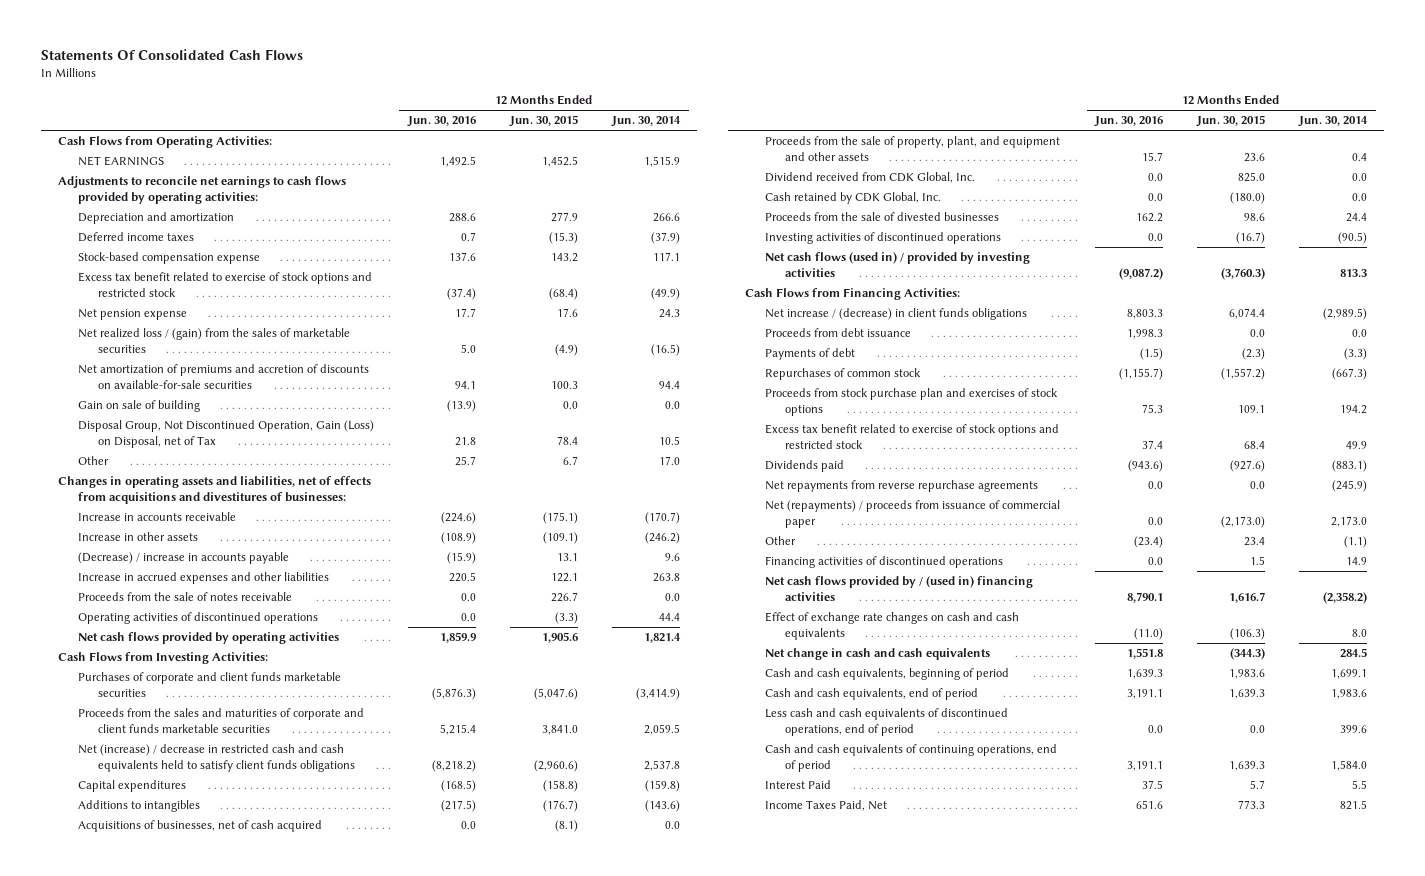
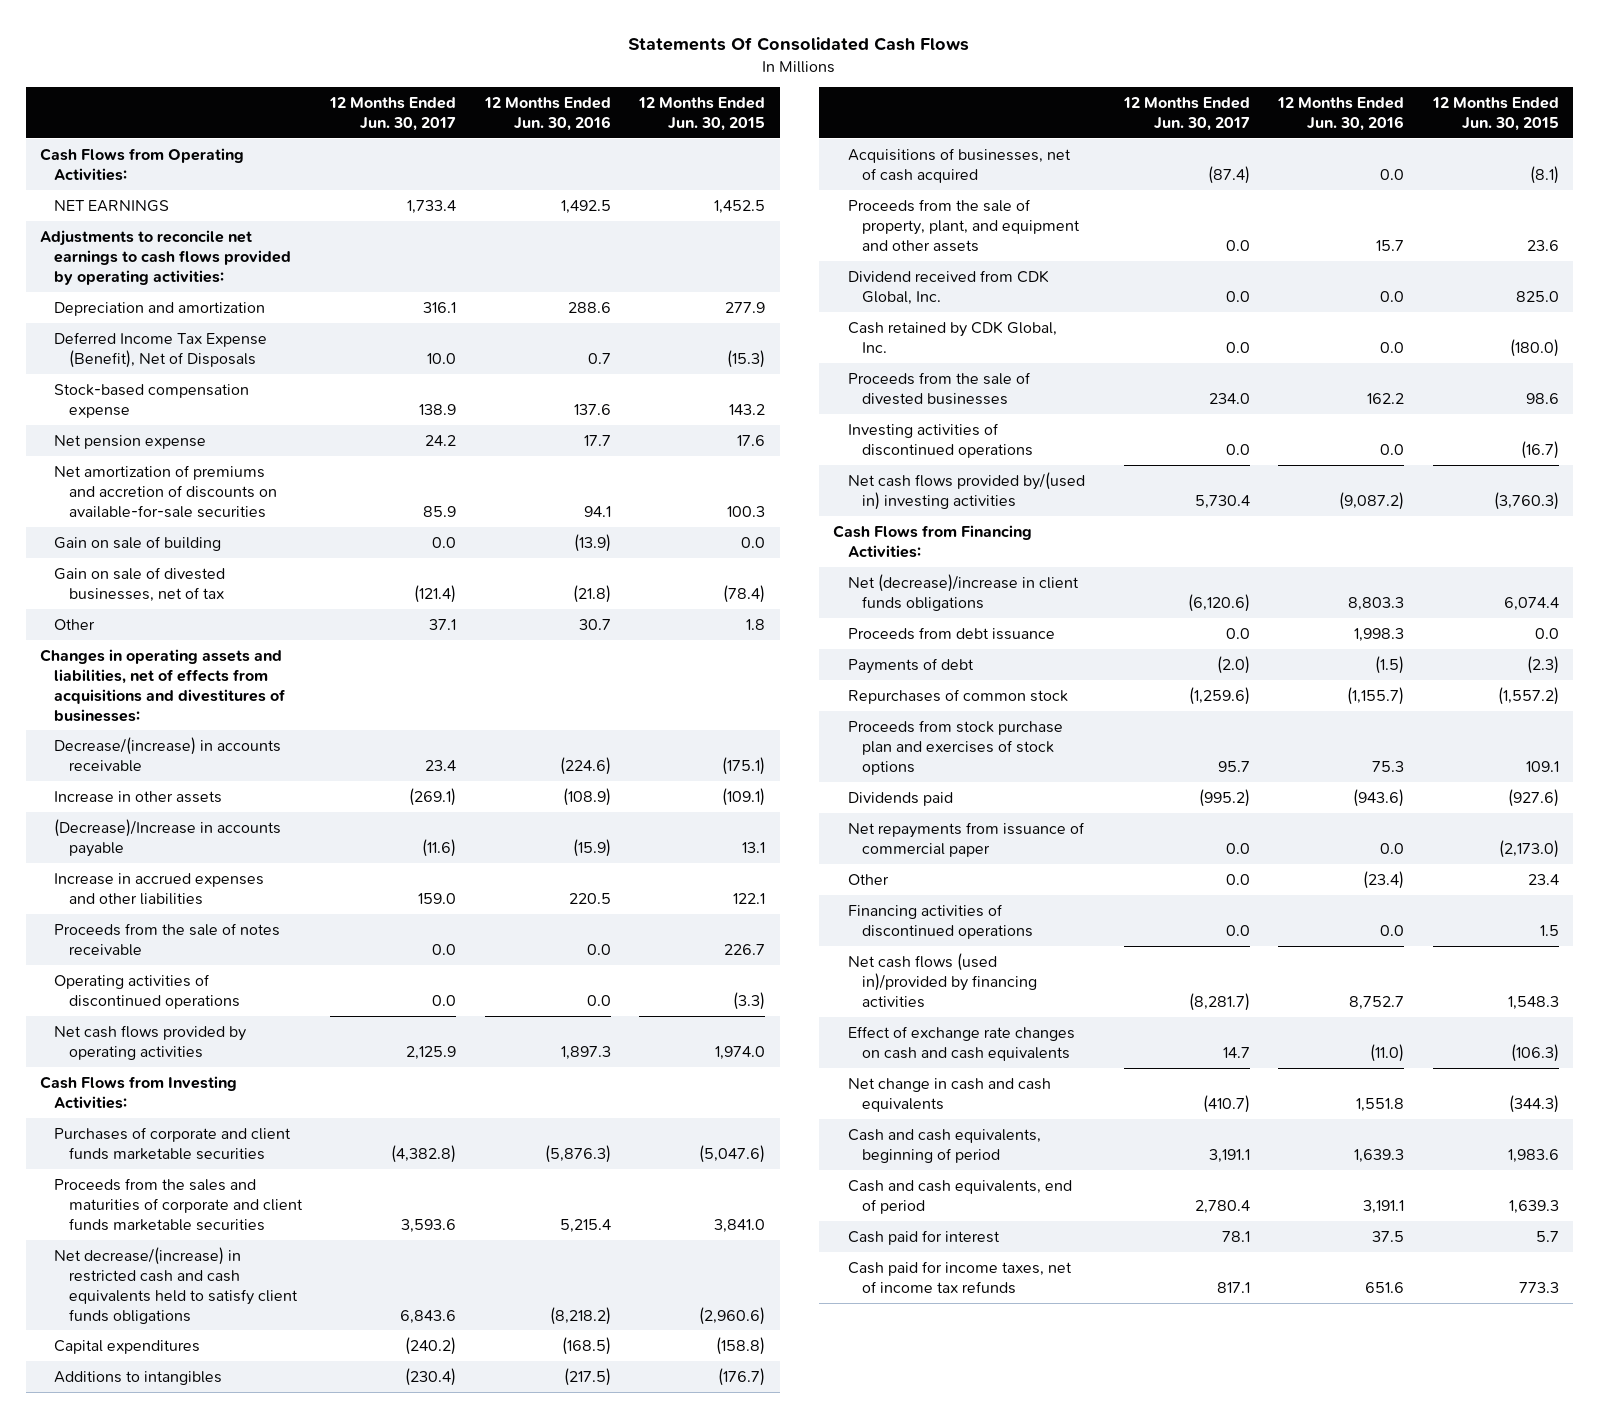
- | 12 Months Ended Jun. 30, 2016 | 12 Months Ended Jun. 30, 2015 | 12 Months Ended Jun. 30, 2014
+ | 12 Months Ended Jun. 30, 2017 | 12 Months Ended Jun. 30, 2016 | 12 Months Ended Jun. 30, 2015
- Deferred income taxes | 0.7 | (15.3) | (37.9)
+ Deferred Income Tax Expense (Benefit), Net of Disposals | 10.0 | 0.7 | (15.3)
- Excess tax benefit related to exercise of stock options and restricted stock | (37.4) | (68.4) | (49.9)
- Net realized loss / (gain) from the sales of marketable securities | 5.0 | (4.9) | (16.5)
- Disposal Group, Not Discontinued Operation, Gain (Loss) on Disposal, net of Tax | 21.8 | 78.4 | 10.5
- Other | 25.7 | 6.7 | 17.0
+ Gain on sale of divested businesses, net of tax | (121.4) | (21.8) | (78.4)
+ Other | 37.1 | 30.7 | 1.8
- Increase in accounts receivable | (224.6) | (175.1) | (170.7)
+ Decrease/(increase) in accounts receivable | 23.4 | (224.6) | (175.1)
- (Decrease) / increase in accounts payable | (15.9) | 13.1 | 9.6
+ (Decrease)/Increase in accounts payable | (11.6) | (15.9) | 13.1
- Net cash flows provided by operating activities | 1,859.9 | 1,905.6 | 1,821.4
+ Net cash flows provided by operating activities | 2,125.9 | 1,897.3 | 1,974.0
- Net (increase) / decrease in restricted cash and cash equivalents held to satisfy client funds obligations | (8,218.2) | (2,960.6) | 2,537.8
+ Net decrease/(increase) in restricted cash and cash equivalents held to satisfy client funds obligations | 6,843.6 | (8,218.2) | (2,960.6)
- Net cash flows (used in) / provided by investing activities | (9,087.2) | (3,760.3) | 813.3
+ Net cash flows provided by/(used in) investing activities | 5,730.4 | (9,087.2) | (3,760.3)
- Net increase / (decrease) in client funds obligations | 8,803.3 | 6,074.4 | (2,989.5)
+ Net (decrease)/increase in client funds obligations | (6,120.6) | 8,803.3 | 6,074.4
- Excess tax benefit related to exercise of stock options and restricted stock | 37.4 | 68.4 | 49.9
- Net repayments from reverse repurchase agreements | 0.0 | 0.0 | (245.9)
- Net (repayments) / proceeds from issuance of commercial paper | 0.0 | (2,173.0) | 2,173.0
+ Net repayments from issuance of commercial paper | 0.0 | 0.0 | (2,173.0)
- Net cash flows provided by / (used in) financing activities | 8,790.1 | 1,616.7 | (2,358.2)
+ Net cash flows (used in)/provided by financing activities | (8,281.7) | 8,752.7 | 1,548.3
- Less cash and cash equivalents of discontinued operations, end of period | 0.0 | 0.0 | 399.6
- Cash and cash equivalents of continuing operations, end of period | 3,191.1 | 1,639.3 | 1,584.0
- Interest Paid | 37.5 | 5.7 | 5.5
- Income Taxes Paid, Net | 651.6 | 773.3 | 821.5
+ Cash paid for interest | 78.1 | 37.5 | 5.7
+ Cash paid for income taxes, net of income tax refunds | 817.1 | 651.6 | 773.3

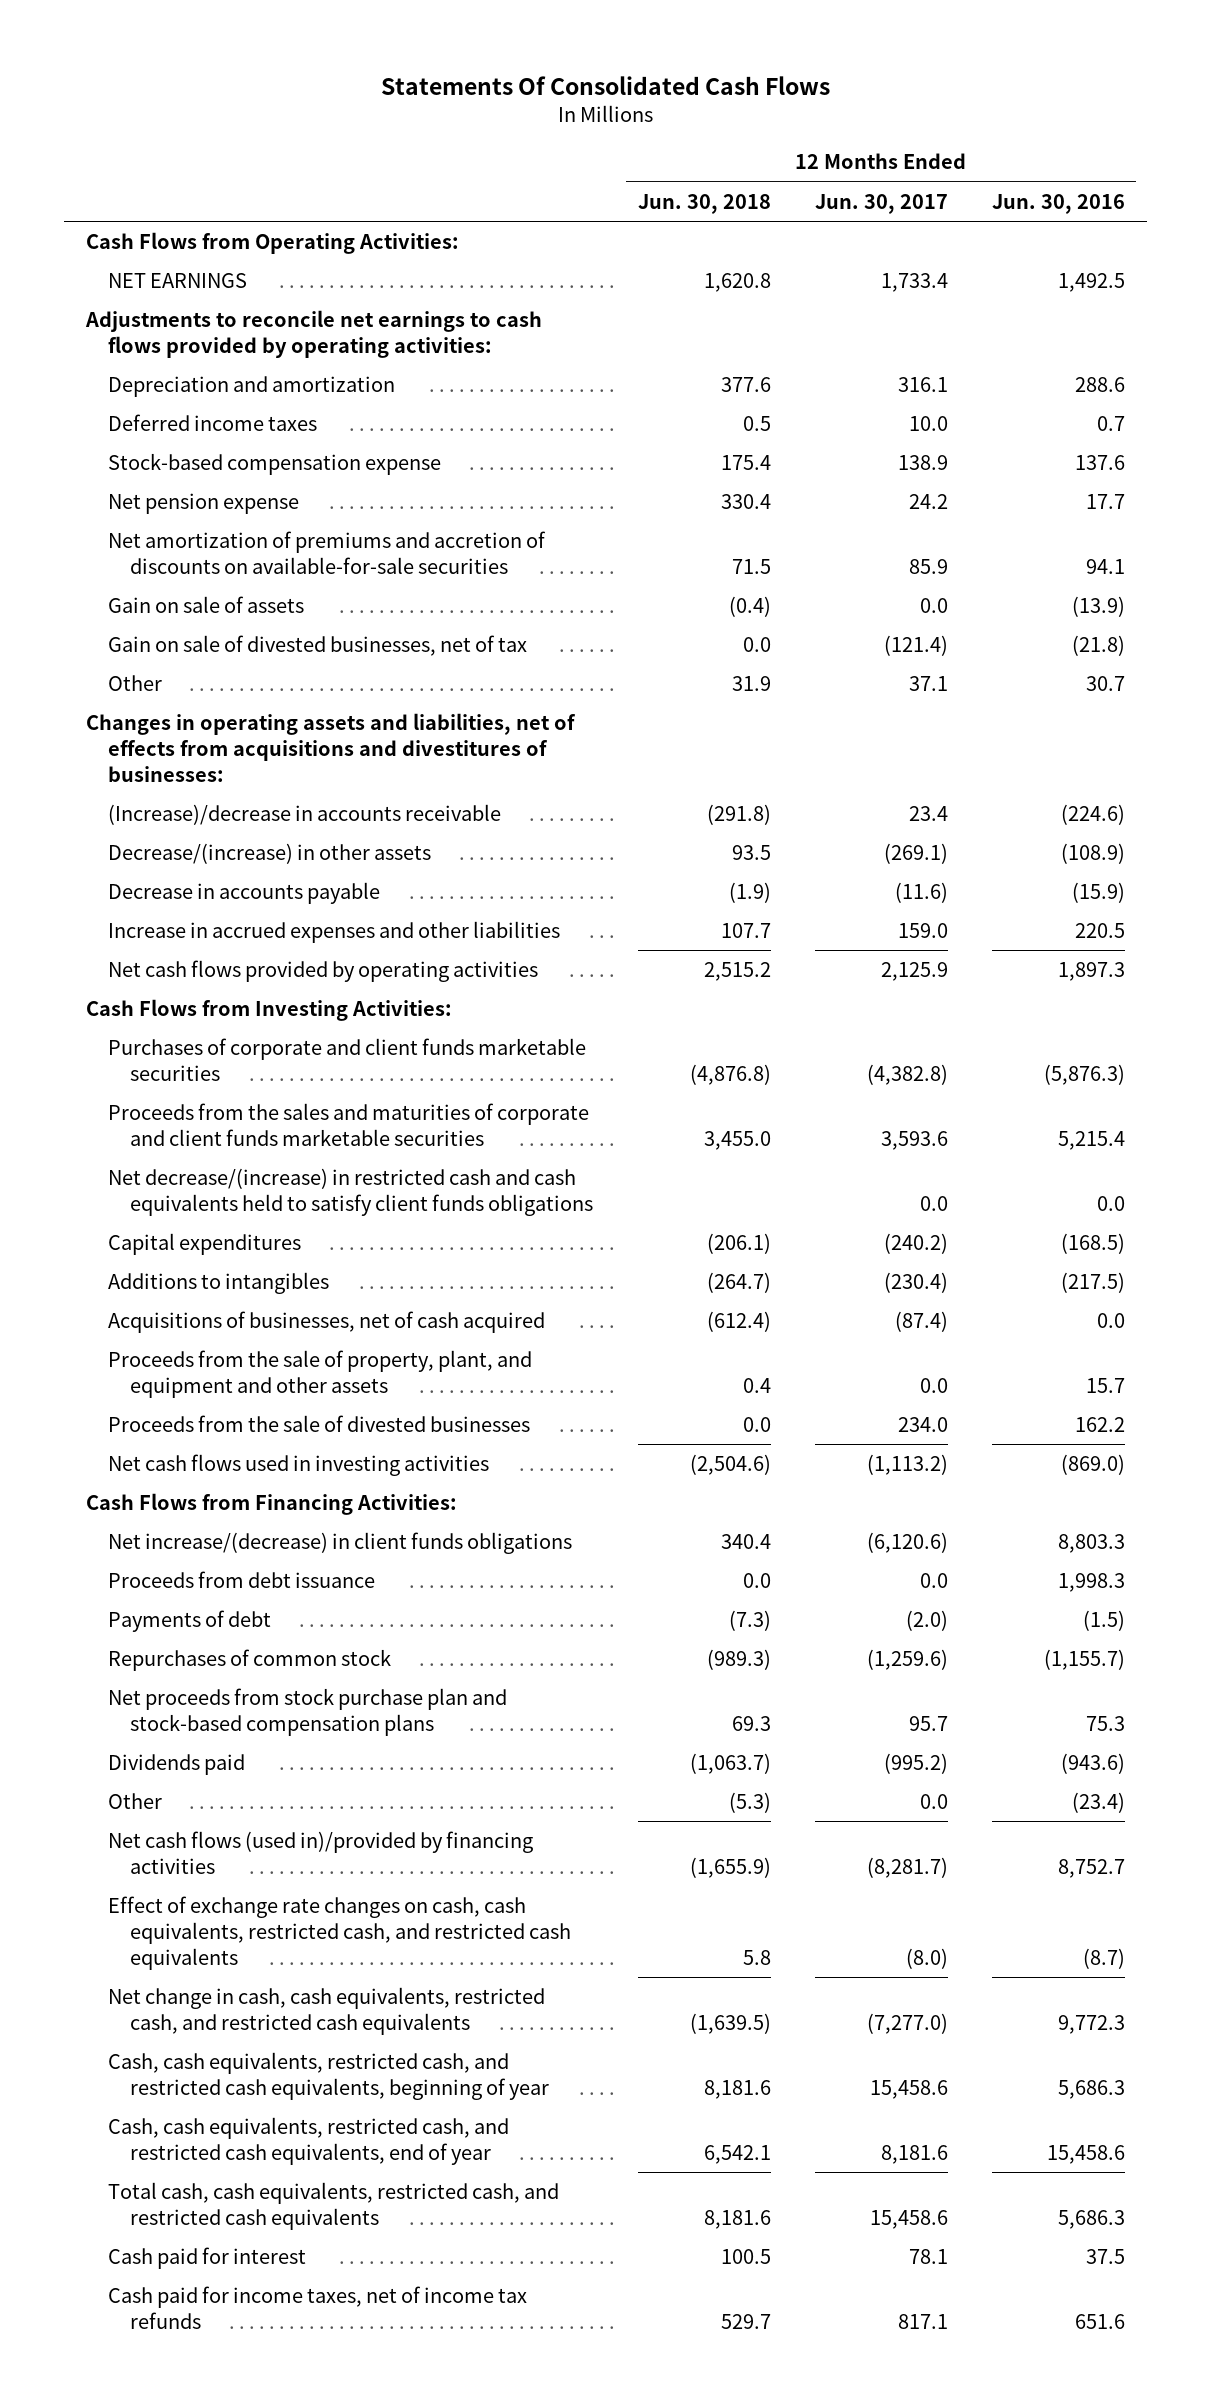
- | 12 Months Ended Jun. 30, 2017 | 12 Months Ended Jun. 30, 2016 | 12 Months Ended Jun. 30, 2015
+ | 12 Months Ended Jun. 30, 2018 | 12 Months Ended Jun. 30, 2017 | 12 Months Ended Jun. 30, 2016
- Deferred Income Tax Expense (Benefit), Net of Disposals | 10.0 | 0.7 | (15.3)
+ Deferred income taxes | 0.5 | 10.0 | 0.7
- Gain on sale of building | 0.0 | (13.9) | 0.0
+ Gain on sale of assets | (0.4) | 0.0 | (13.9)
- Decrease/(increase) in accounts receivable | 23.4 | (224.6) | (175.1)
- Increase in other assets | (269.1) | (108.9) | (109.1)
- (Decrease)/Increase in accounts payable | (11.6) | (15.9) | 13.1
+ (Increase)/decrease in accounts receivable | (291.8) | 23.4 | (224.6)
+ Decrease/(increase) in other assets | 93.5 | (269.1) | (108.9)
+ Decrease in accounts payable | (1.9) | (11.6) | (15.9)
- Proceeds from the sale of notes receivable | 0.0 | 0.0 | 226.7
- Operating activities of discontinued operations | 0.0 | 0.0 | (3.3)
- Net decrease/(increase) in restricted cash and cash equivalents held to satisfy client funds obligations | 6,843.6 | (8,218.2) | (2,960.6)
+ Net decrease/(increase) in restricted cash and cash equivalents held to satisfy client funds obligations | | 0.0 | 0.0
- Dividend received from CDK Global, Inc. | 0.0 | 0.0 | 825.0
- Cash retained by CDK Global, Inc. | 0.0 | 0.0 | (180.0)
- Investing activities of discontinued operations | 0.0 | 0.0 | (16.7)
- Net cash flows provided by/(used in) investing activities | 5,730.4 | (9,087.2) | (3,760.3)
+ Net cash flows used in investing activities | (2,504.6) | (1,113.2) | (869.0)
- Net (decrease)/increase in client funds obligations | (6,120.6) | 8,803.3 | 6,074.4
+ Net increase/(decrease) in client funds obligations | 340.4 | (6,120.6) | 8,803.3
- Proceeds from stock purchase plan and exercises of stock options | 95.7 | 75.3 | 109.1
+ Net proceeds from stock purchase plan and stock-based compensation plans | 69.3 | 95.7 | 75.3
- Net repayments from issuance of commercial paper | 0.0 | 0.0 | (2,173.0)
- Financing activities of discontinued operations | 0.0 | 0.0 | 1.5
- Effect of exchange rate changes on cash and cash equivalents | 14.7 | (11.0) | (106.3)
- Net change in cash and cash equivalents | (410.7) | 1,551.8 | (344.3)
- Cash and cash equivalents, beginning of period | 3,191.1 | 1,639.3 | 1,983.6
- Cash and cash equivalents, end of period | 2,780.4 | 3,191.1 | 1,639.3
+ Effect of exchange rate changes on cash, cash equivalents, restricted cash, and restricted cash equivalents | 5.8 | (8.0) | (8.7)
+ Net change in cash, cash equivalents, restricted cash, and restricted cash equivalents | (1,639.5) | (7,277.0) | 9,772.3
+ Cash, cash equivalents, restricted cash, and restricted cash equivalents, beginning of year | 8,181.6 | 15,458.6 | 5,686.3
+ Cash, cash equivalents, restricted cash, and restricted cash equivalents, end of year | 6,542.1 | 8,181.6 | 15,458.6
+ Total cash, cash equivalents, restricted cash, and restricted cash equivalents | 8,181.6 | 15,458.6 | 5,686.3

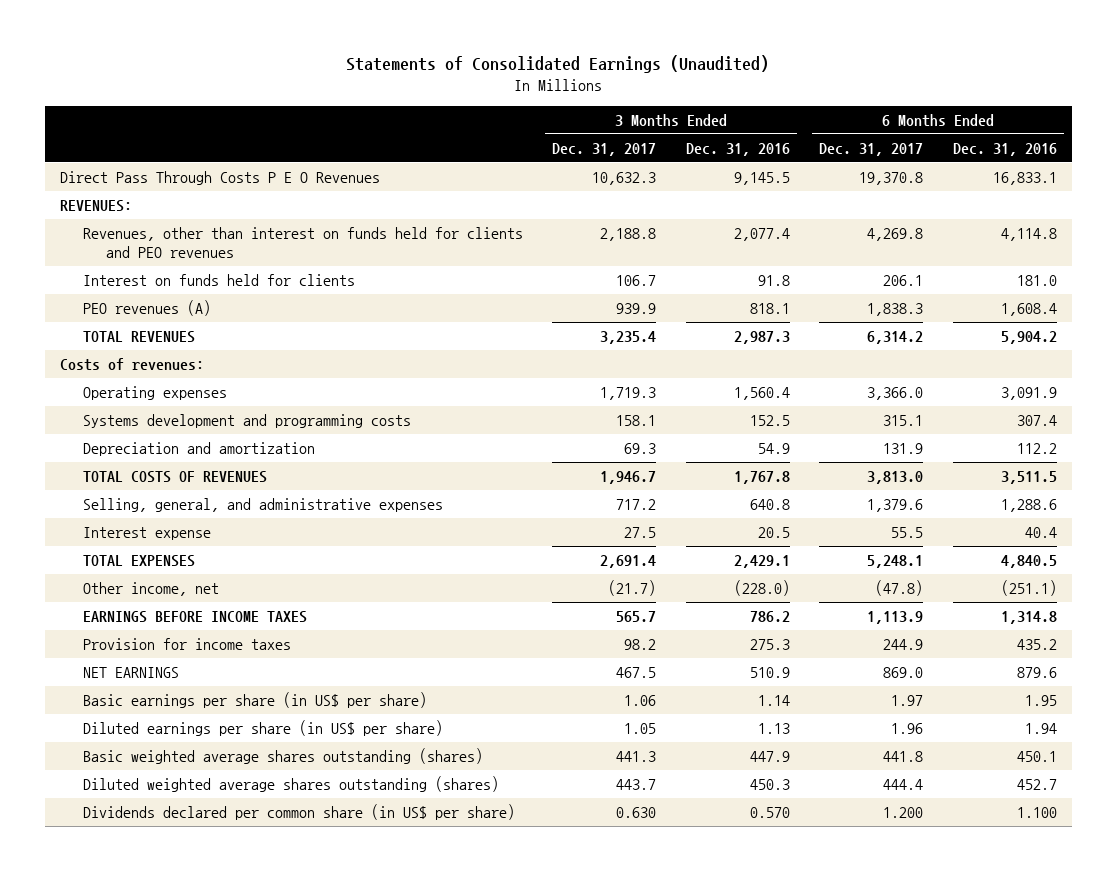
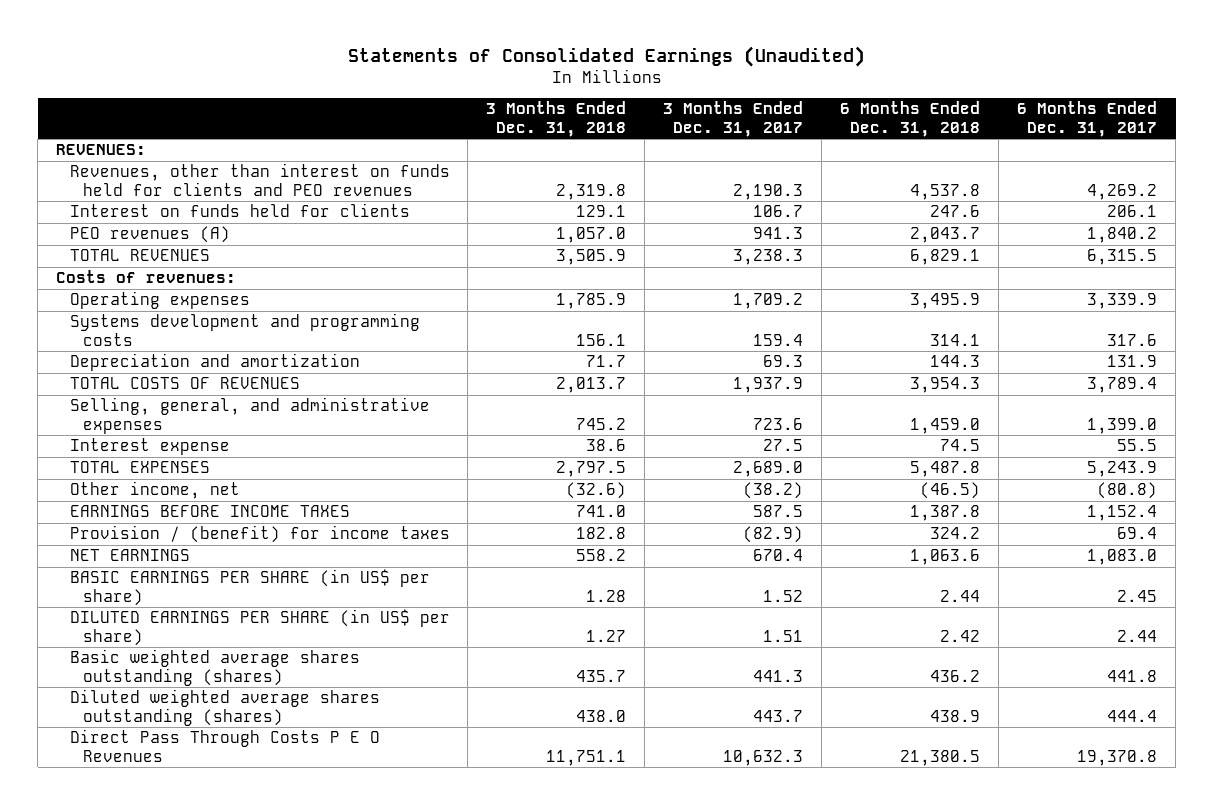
- | 3 Months Ended Dec. 31, 2017 | 3 Months Ended Dec. 31, 2016 | 6 Months Ended Dec. 31, 2017 | 6 Months Ended Dec. 31, 2016
+ | 3 Months Ended Dec. 31, 2018 | 3 Months Ended Dec. 31, 2017 | 6 Months Ended Dec. 31, 2018 | 6 Months Ended Dec. 31, 2017
- Revenues, other than interest on funds held for clients and PEO revenues | 2,188.8 | 2,077.4 | 4,269.8 | 4,114.8
+ Revenues, other than interest on funds held for clients and PEO revenues | 2,319.8 | 2,190.3 | 4,537.8 | 4,269.2
- PEO revenues (A) | 939.9 | 818.1 | 1,838.3 | 1,608.4
- TOTAL REVENUES | 3,235.4 | 2,987.3 | 6,314.2 | 5,904.2
+ PEO revenues (A) | 1,057.0 | 941.3 | 2,043.7 | 1,840.2
+ TOTAL REVENUES | 3,505.9 | 3,238.3 | 6,829.1 | 6,315.5
- Operating expenses | 1,719.3 | 1,560.4 | 3,366.0 | 3,091.9
- Systems development and programming costs | 158.1 | 152.5 | 315.1 | 307.4
+ Operating expenses | 1,785.9 | 1,709.2 | 3,495.9 | 3,339.9
+ Systems development and programming costs | 156.1 | 159.4 | 314.1 | 317.6
- TOTAL COSTS OF REVENUES | 1,946.7 | 1,767.8 | 3,813.0 | 3,511.5
- Selling, general, and administrative expenses | 717.2 | 640.8 | 1,379.6 | 1,288.6
+ TOTAL COSTS OF REVENUES | 2,013.7 | 1,937.9 | 3,954.3 | 3,789.4
+ Selling, general, and administrative expenses | 745.2 | 723.6 | 1,459.0 | 1,399.0
- TOTAL EXPENSES | 2,691.4 | 2,429.1 | 5,248.1 | 4,840.5
- Other income, net | (21.7) | (228.0) | (47.8) | (251.1)
- EARNINGS BEFORE INCOME TAXES | 565.7 | 786.2 | 1,113.9 | 1,314.8
- Provision for income taxes | 98.2 | 275.3 | 244.9 | 435.2
- NET EARNINGS | 467.5 | 510.9 | 869.0 | 879.6
- Basic earnings per share (in US$ per share) | 1.06 | 1.14 | 1.97 | 1.95
- Diluted earnings per share (in US$ per share) | 1.05 | 1.13 | 1.96 | 1.94
+ TOTAL EXPENSES | 2,797.5 | 2,689.0 | 5,487.8 | 5,243.9
+ Other income, net | (32.6) | (38.2) | (46.5) | (80.8)
+ EARNINGS BEFORE INCOME TAXES | 741.0 | 587.5 | 1,387.8 | 1,152.4
+ Provision / (benefit) for income taxes | 182.8 | (82.9) | 324.2 | 69.4
+ NET EARNINGS | 558.2 | 670.4 | 1,063.6 | 1,083.0
+ BASIC EARNINGS PER SHARE (in US$ per share) | 1.28 | 1.52 | 2.44 | 2.45
+ DILUTED EARNINGS PER SHARE (in US$ per share) | 1.27 | 1.51 | 2.42 | 2.44
- Dividends declared per common share (in US$ per share) | 0.630 | 0.570 | 1.200 | 1.100
moved down: Direct Pass Through Costs P E O Revenues | 11,751.1 | 10,632.3 | 21,380.5 | 19,370.8

